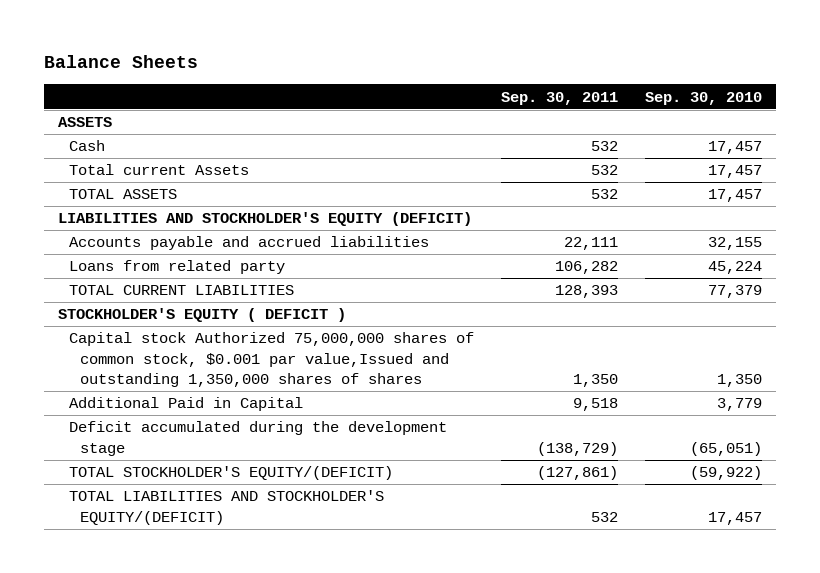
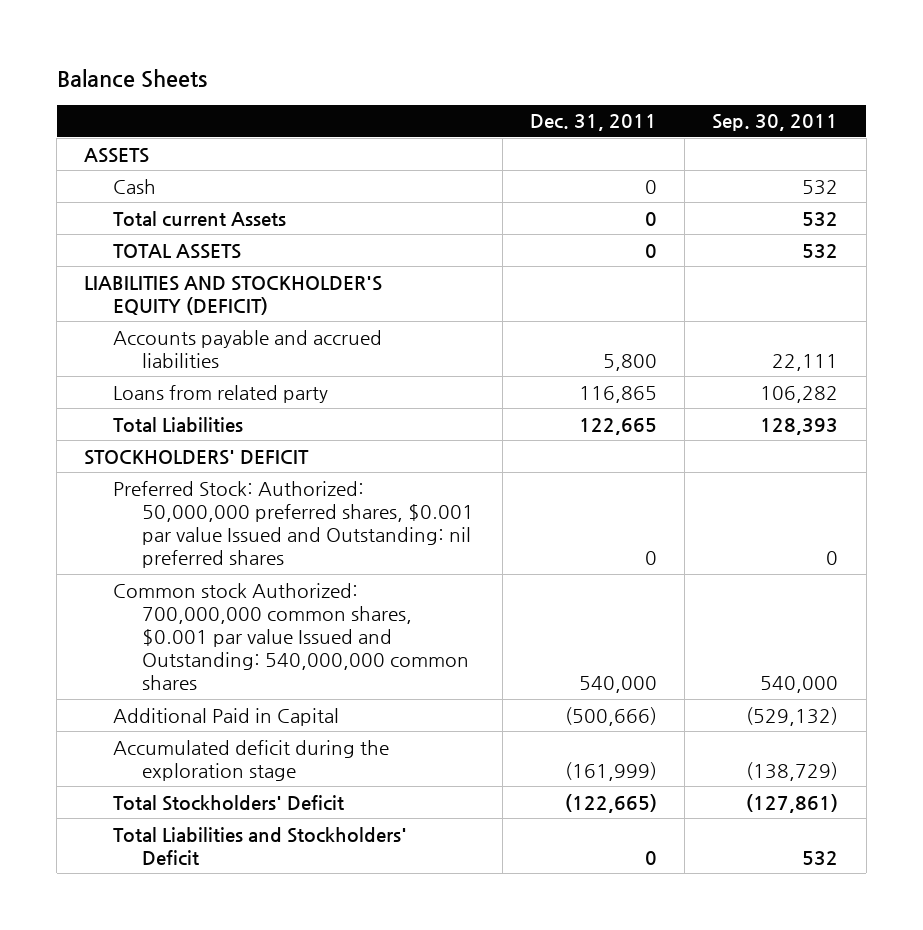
- | Sep. 30, 2011 | Sep. 30, 2010
+ | Dec. 31, 2011 | Sep. 30, 2011
- TOTAL CURRENT LIABILITIES | 128,393 | 77,379
- STOCKHOLDER'S EQUITY ( DEFICIT )
- Capital stock Authorized 75,000,000 shares of common stock, $0.001 par value,Issued and outstanding 1,350,000 shares of shares | 1,350 | 1,350
- Additional Paid in Capital | 9,518 | 3,779
- Deficit accumulated during the development stage | (138,729) | (65,051)
- TOTAL STOCKHOLDER'S EQUITY/(DEFICIT) | (127,861) | (59,922)
- TOTAL LIABILITIES AND STOCKHOLDER'S EQUITY/(DEFICIT) | 532 | 17,457
+ Total Liabilities | 122,665 | 128,393
+ STOCKHOLDERS' DEFICIT
+ Preferred Stock: Authorized: 50,000,000 preferred shares, $0.001 par value Issued and Outstanding: nil preferred shares | 0 | 0
+ Common stock Authorized: 700,000,000 common shares, $0.001 par value Issued and Outstanding: 540,000,000 common shares | 540,000 | 540,000
+ Additional Paid in Capital | (500,666) | (529,132)
+ Accumulated deficit during the exploration stage | (161,999) | (138,729)
+ Total Stockholders' Deficit | (122,665) | (127,861)
+ Total Liabilities and Stockholders' Deficit | 0 | 532

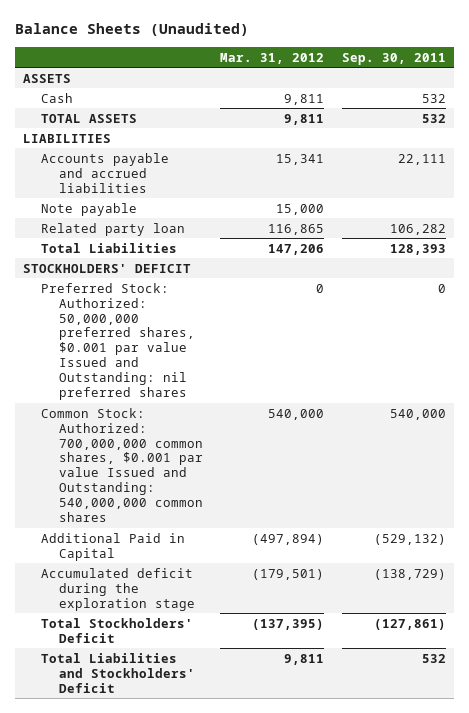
- Balance Sheets
+ Balance Sheets (Unaudited)
- | Dec. 31, 2011 | Sep. 30, 2011
+ | Mar. 31, 2012 | Sep. 30, 2011
- Total current Assets | 0 | 532
- LIABILITIES AND STOCKHOLDER'S EQUITY (DEFICIT)
+ LIABILITIES
- Loans from related party | 116,865 | 106,282
+ Note payable | 15,000 |
+ Related party loan | 116,865 | 106,282
- Common stock Authorized: 700,000,000 common shares, $0.001 par value Issued and Outstanding: 540,000,000 common shares | 540,000 | 540,000
+ Common Stock: Authorized: 700,000,000 common shares, $0.001 par value Issued and Outstanding: 540,000,000 common shares | 540,000 | 540,000

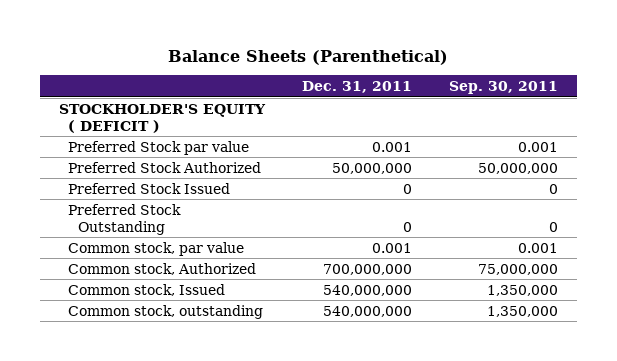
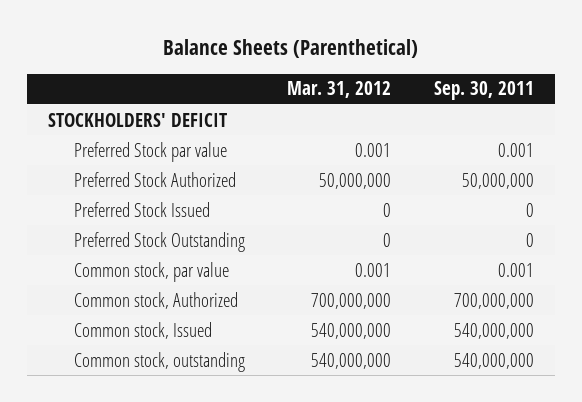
- | Dec. 31, 2011 | Sep. 30, 2011
+ | Mar. 31, 2012 | Sep. 30, 2011
- STOCKHOLDER'S EQUITY ( DEFICIT )
+ STOCKHOLDERS' DEFICIT
- Common stock, Authorized | 700,000,000 | 75,000,000
- Common stock, Issued | 540,000,000 | 1,350,000
- Common stock, outstanding | 540,000,000 | 1,350,000
+ Common stock, Authorized | 700,000,000 | 700,000,000
+ Common stock, Issued | 540,000,000 | 540,000,000
+ Common stock, outstanding | 540,000,000 | 540,000,000

